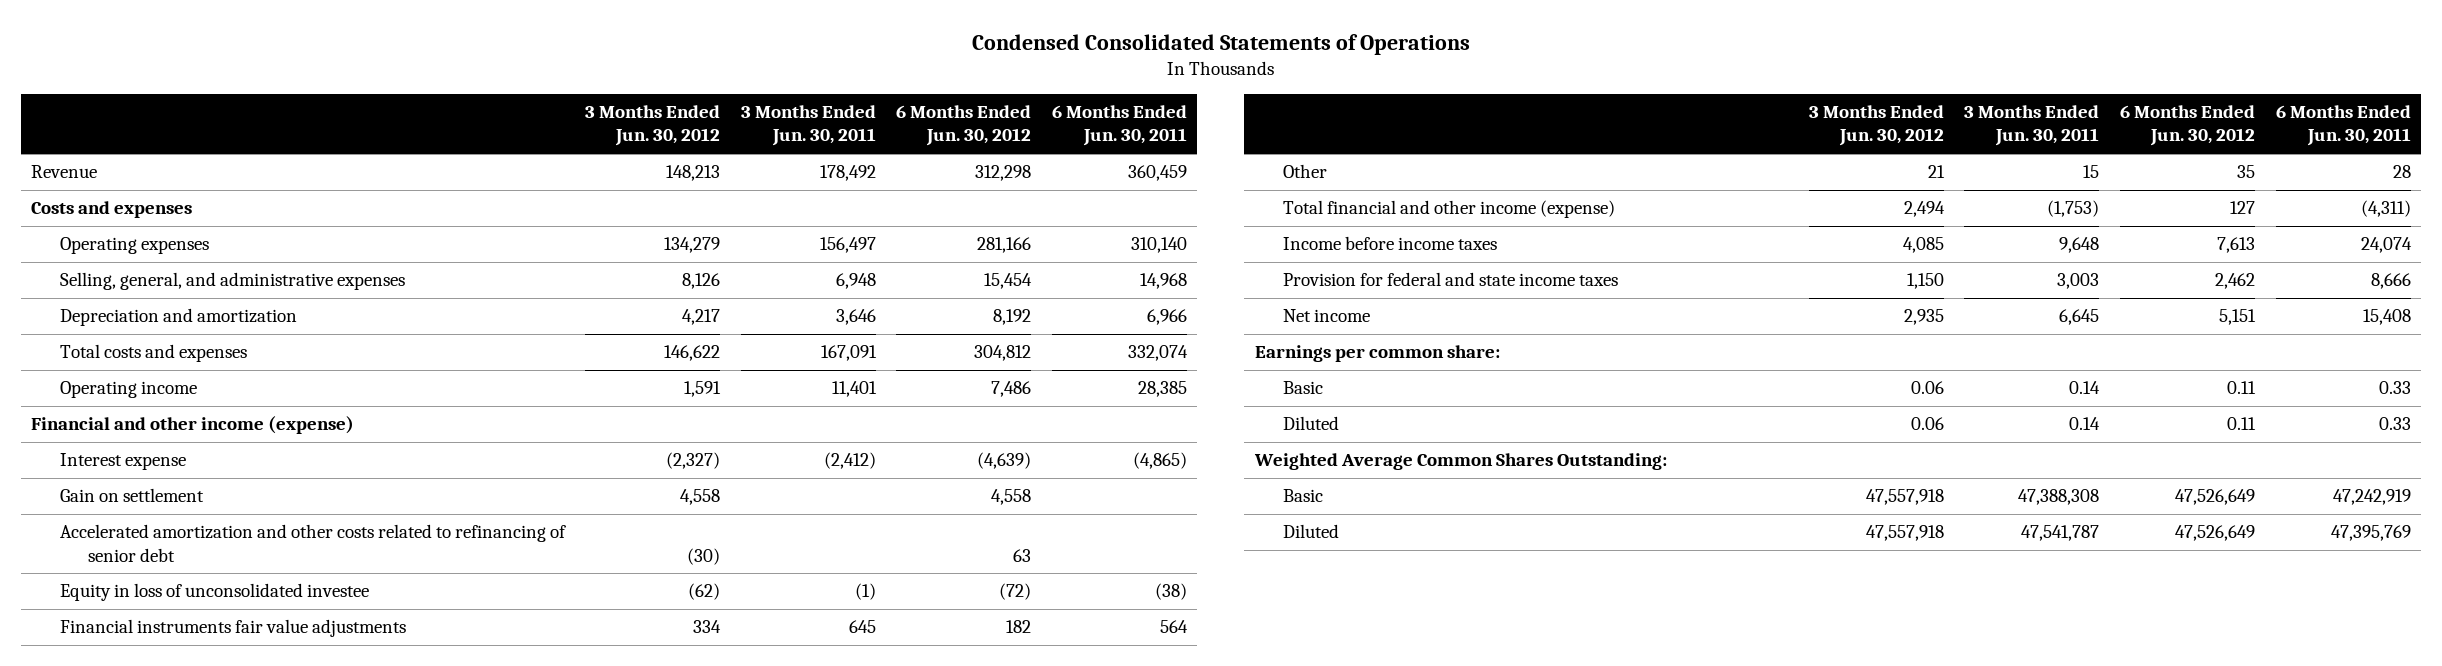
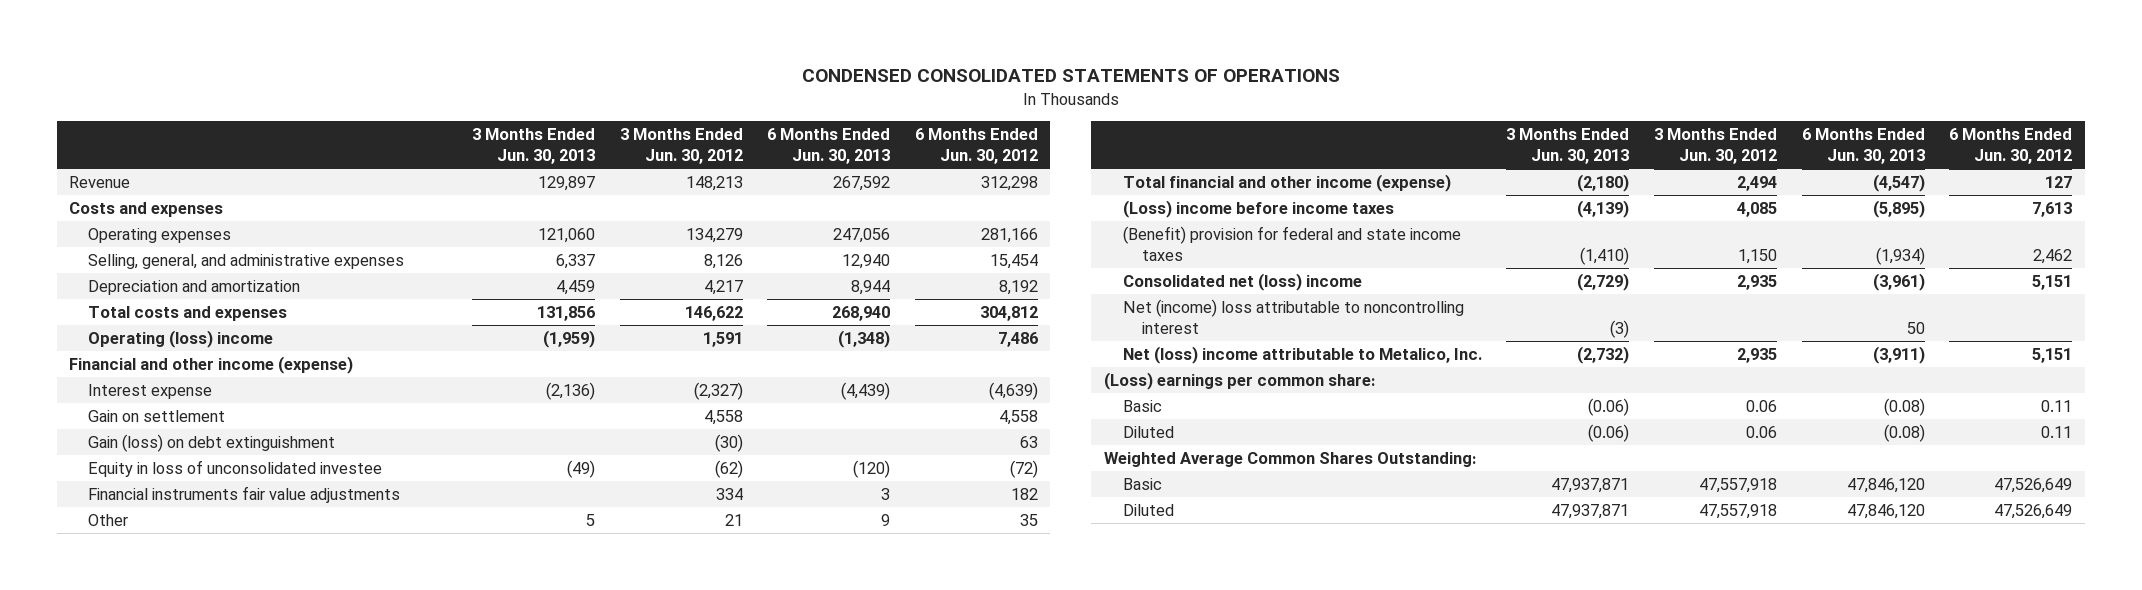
- Condensed Consolidated Statements of Operations
+ CONDENSED CONSOLIDATED STATEMENTS OF OPERATIONS
- | 3 Months Ended Jun. 30, 2012 | 3 Months Ended Jun. 30, 2011 | 6 Months Ended Jun. 30, 2012 | 6 Months Ended Jun. 30, 2011
+ | 3 Months Ended Jun. 30, 2013 | 3 Months Ended Jun. 30, 2012 | 6 Months Ended Jun. 30, 2013 | 6 Months Ended Jun. 30, 2012
- Operating income | 1,591 | 11,401 | 7,486 | 28,385
+ Operating (loss) income | (1,959) | 1,591 | (1,348) | 7,486
- Accelerated amortization and other costs related to refinancing of senior debt | (30) | | 63 |
+ Gain (loss) on debt extinguishment | | (30) | | 63
- Income before income taxes | 4,085 | 9,648 | 7,613 | 24,074
- Provision for federal and state income taxes | 1,150 | 3,003 | 2,462 | 8,666
- Net income | 2,935 | 6,645 | 5,151 | 15,408
- Earnings per common share:
+ (Loss) income before income taxes | (4,139) | 4,085 | (5,895) | 7,613
+ (Benefit) provision for federal and state income taxes | (1,410) | 1,150 | (1,934) | 2,462
+ Consolidated net (loss) income | (2,729) | 2,935 | (3,961) | 5,151
+ Net (income) loss attributable to noncontrolling interest | (3) | | 50 |
+ Net (loss) income attributable to Metalico, Inc. | (2,732) | 2,935 | (3,911) | 5,151
+ (Loss) earnings per common share:

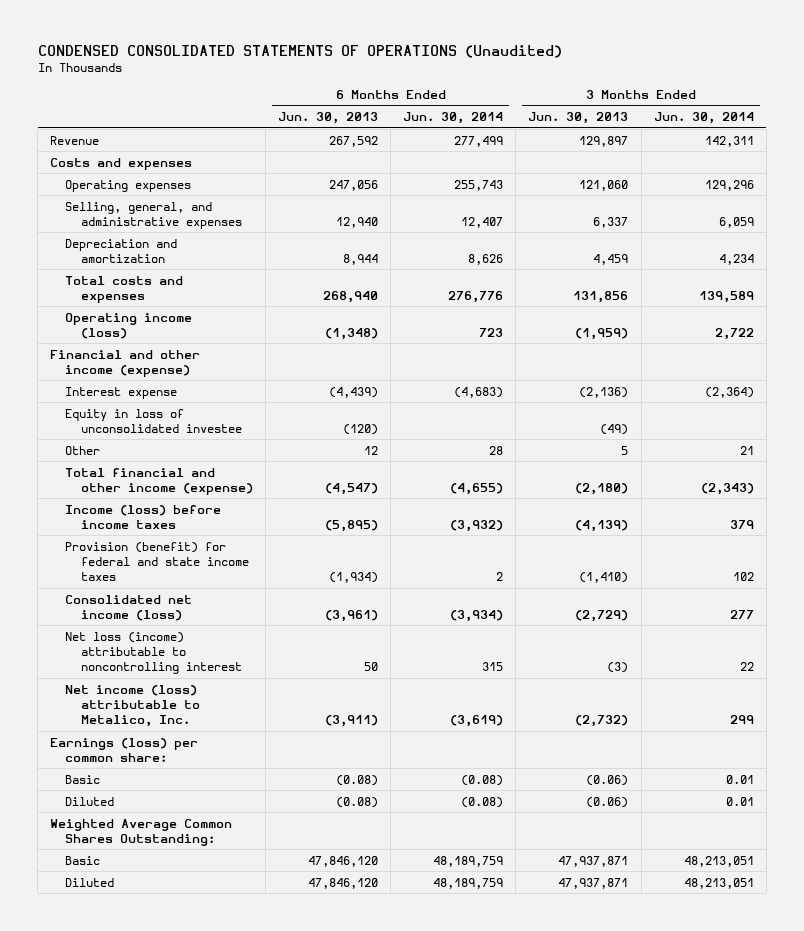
- CONDENSED CONSOLIDATED STATEMENTS OF OPERATIONS
+ CONDENSED CONSOLIDATED STATEMENTS OF OPERATIONS (Unaudited)
- | 3 Months Ended Jun. 30, 2013 | 3 Months Ended Jun. 30, 2012 | 6 Months Ended Jun. 30, 2013 | 6 Months Ended Jun. 30, 2012
+ | 6 Months Ended Jun. 30, 2013 | 6 Months Ended Jun. 30, 2014 | 3 Months Ended Jun. 30, 2013 | 3 Months Ended Jun. 30, 2014
- Operating (loss) income | (1,959) | 1,591 | (1,348) | 7,486
+ Operating income (loss) | (1,348) | 723 | (1,959) | 2,722
- Gain on settlement | | 4,558 | | 4,558
- Gain (loss) on debt extinguishment | | (30) | | 63
- Financial instruments fair value adjustments | | 334 | 3 | 182
- Other | 5 | 21 | 9 | 35
+ Other | 12 | 28 | 5 | 21
- (Loss) income before income taxes | (4,139) | 4,085 | (5,895) | 7,613
- (Benefit) provision for federal and state income taxes | (1,410) | 1,150 | (1,934) | 2,462
- Consolidated net (loss) income | (2,729) | 2,935 | (3,961) | 5,151
- Net (income) loss attributable to noncontrolling interest | (3) | | 50 |
- Net (loss) income attributable to Metalico, Inc. | (2,732) | 2,935 | (3,911) | 5,151
- (Loss) earnings per common share:
+ Income (loss) before income taxes | (5,895) | (3,932) | (4,139) | 379
+ Provision (benefit) for federal and state income taxes | (1,934) | 2 | (1,410) | 102
+ Consolidated net income (loss) | (3,961) | (3,934) | (2,729) | 277
+ Net loss (income) attributable to noncontrolling interest | 50 | 315 | (3) | 22
+ Net income (loss) attributable to Metalico, Inc. | (3,911) | (3,619) | (2,732) | 299
+ Earnings (loss) per common share:

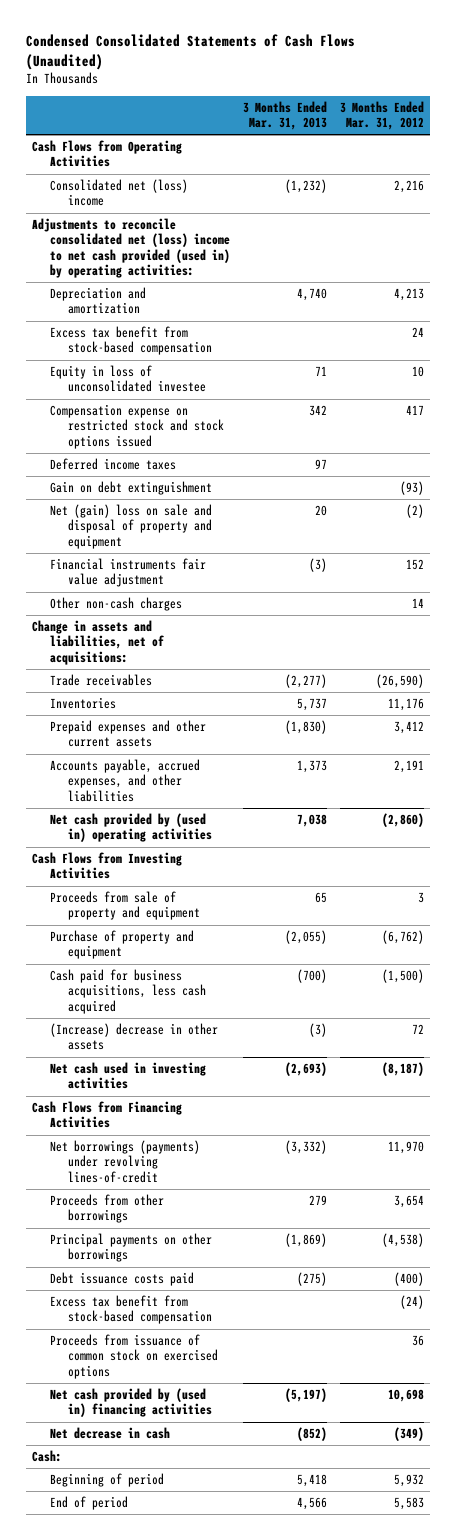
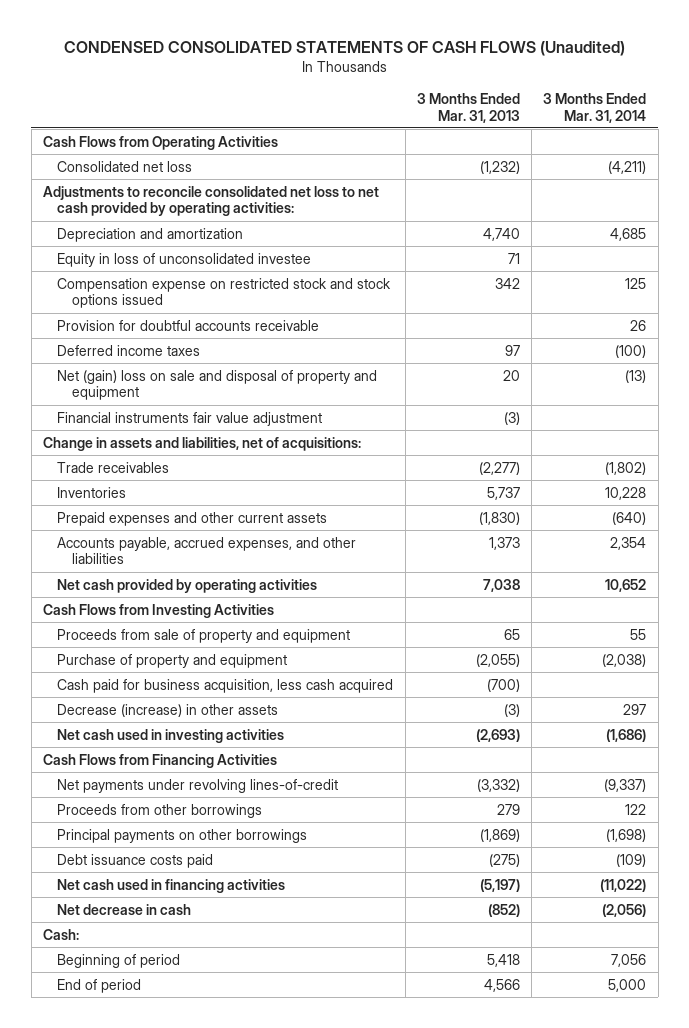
- Condensed Consolidated Statements of Cash Flows (Unaudited)
+ CONDENSED CONSOLIDATED STATEMENTS OF CASH FLOWS (Unaudited)
- | 3 Months Ended Mar. 31, 2013 | 3 Months Ended Mar. 31, 2012
+ | 3 Months Ended Mar. 31, 2013 | 3 Months Ended Mar. 31, 2014
- Consolidated net (loss) income | (1,232) | 2,216
- Adjustments to reconcile consolidated net (loss) income to net cash provided (used in) by operating activities:
+ Consolidated net loss | (1,232) | (4,211)
+ Adjustments to reconcile consolidated net loss to net cash provided by operating activities:
- Excess tax benefit from stock-based compensation | | 24
+ Provision for doubtful accounts receivable | | 26
- Gain on debt extinguishment | | (93)
- Other non-cash charges | | 14
- Net cash provided by (used in) operating activities | 7,038 | (2,860)
+ Net cash provided by operating activities | 7,038 | 10,652
- Cash paid for business acquisitions, less cash acquired | (700) | (1,500)
- (Increase) decrease in other assets | (3) | 72
+ Cash paid for business acquisition, less cash acquired | (700) |
+ Decrease (increase) in other assets | (3) | 297
- Net borrowings (payments) under revolving lines-of-credit | (3,332) | 11,970
+ Net payments under revolving lines-of-credit | (3,332) | (9,337)
- Excess tax benefit from stock-based compensation | | (24)
- Proceeds from issuance of common stock on exercised options | | 36
- Net cash provided by (used in) financing activities | (5,197) | 10,698
+ Net cash used in financing activities | (5,197) | (11,022)

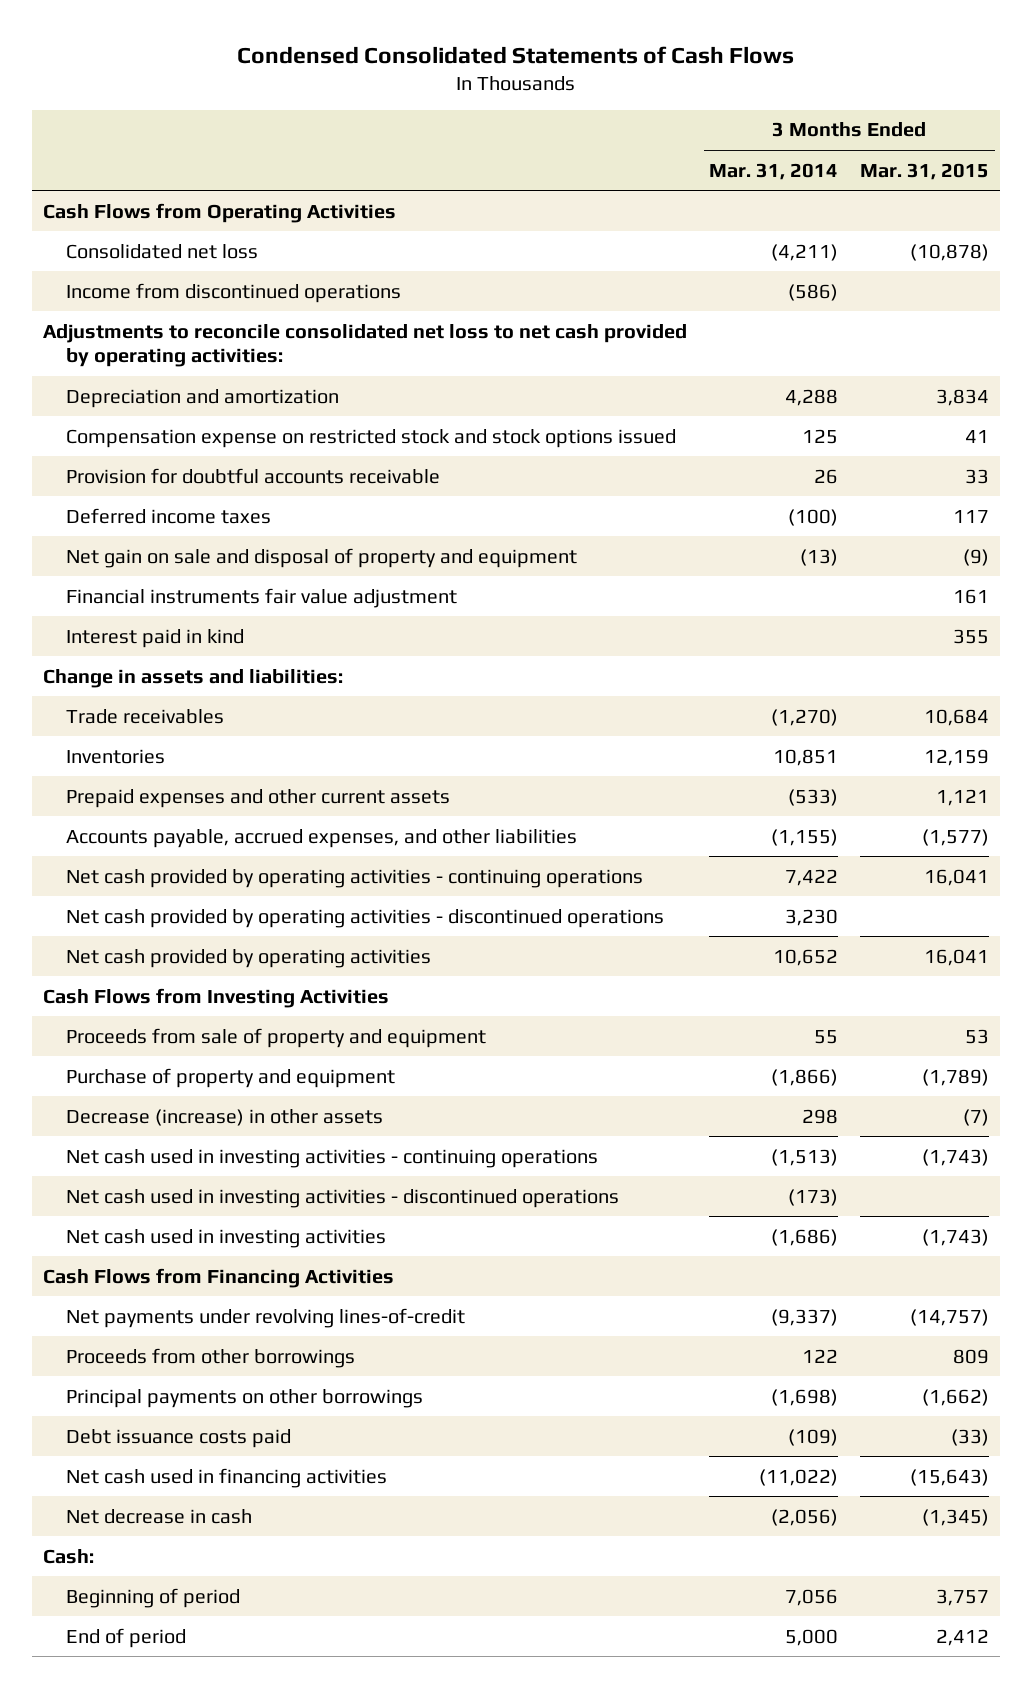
- CONDENSED CONSOLIDATED STATEMENTS OF CASH FLOWS (Unaudited)
+ Condensed Consolidated Statements of Cash Flows
- | 3 Months Ended Mar. 31, 2013 | 3 Months Ended Mar. 31, 2014
+ | 3 Months Ended Mar. 31, 2014 | 3 Months Ended Mar. 31, 2015
+ Income from discontinued operations | (586) |
- Depreciation and amortization | 4,740 | 4,685
- Equity in loss of unconsolidated investee | 71 |
+ Depreciation and amortization | 4,288 | 3,834
- Net (gain) loss on sale and disposal of property and equipment | 20 | (13)
+ Net gain on sale and disposal of property and equipment | (13) | (9)
- Change in assets and liabilities, net of acquisitions:
- Trade receivables | (2,277) | (1,802)
- Inventories | 5,737 | 10,228
- Prepaid expenses and other current assets | (1,830) | (640)
- Accounts payable, accrued expenses, and other liabilities | 1,373 | 2,354
+ Interest paid in kind | | 355
+ Change in assets and liabilities:
+ Trade receivables | (1,270) | 10,684
+ Inventories | 10,851 | 12,159
+ Prepaid expenses and other current assets | (533) | 1,121
+ Accounts payable, accrued expenses, and other liabilities | (1,155) | (1,577)
+ Net cash provided by operating activities - continuing operations | 7,422 | 16,041
+ Net cash provided by operating activities - discontinued operations | 3,230 |
- Purchase of property and equipment | (2,055) | (2,038)
- Cash paid for business acquisition, less cash acquired | (700) |
- Decrease (increase) in other assets | (3) | 297
+ Purchase of property and equipment | (1,866) | (1,789)
+ Decrease (increase) in other assets | 298 | (7)
+ Net cash used in investing activities - continuing operations | (1,513) | (1,743)
+ Net cash used in investing activities - discontinued operations | (173) |

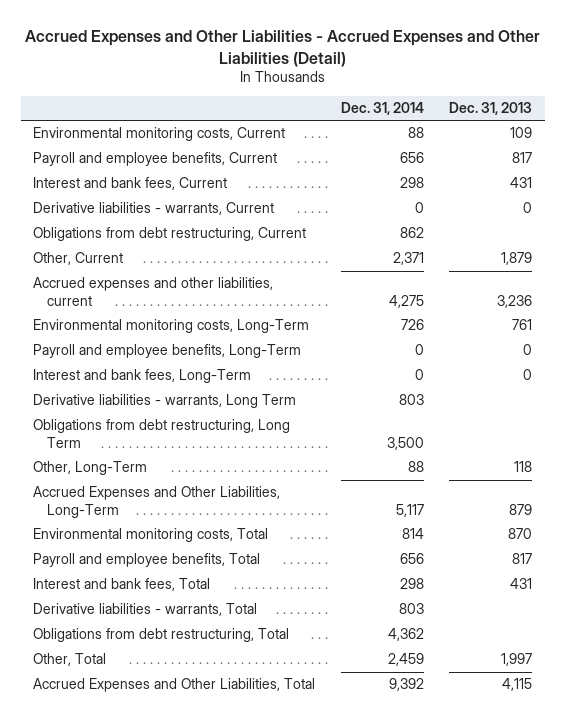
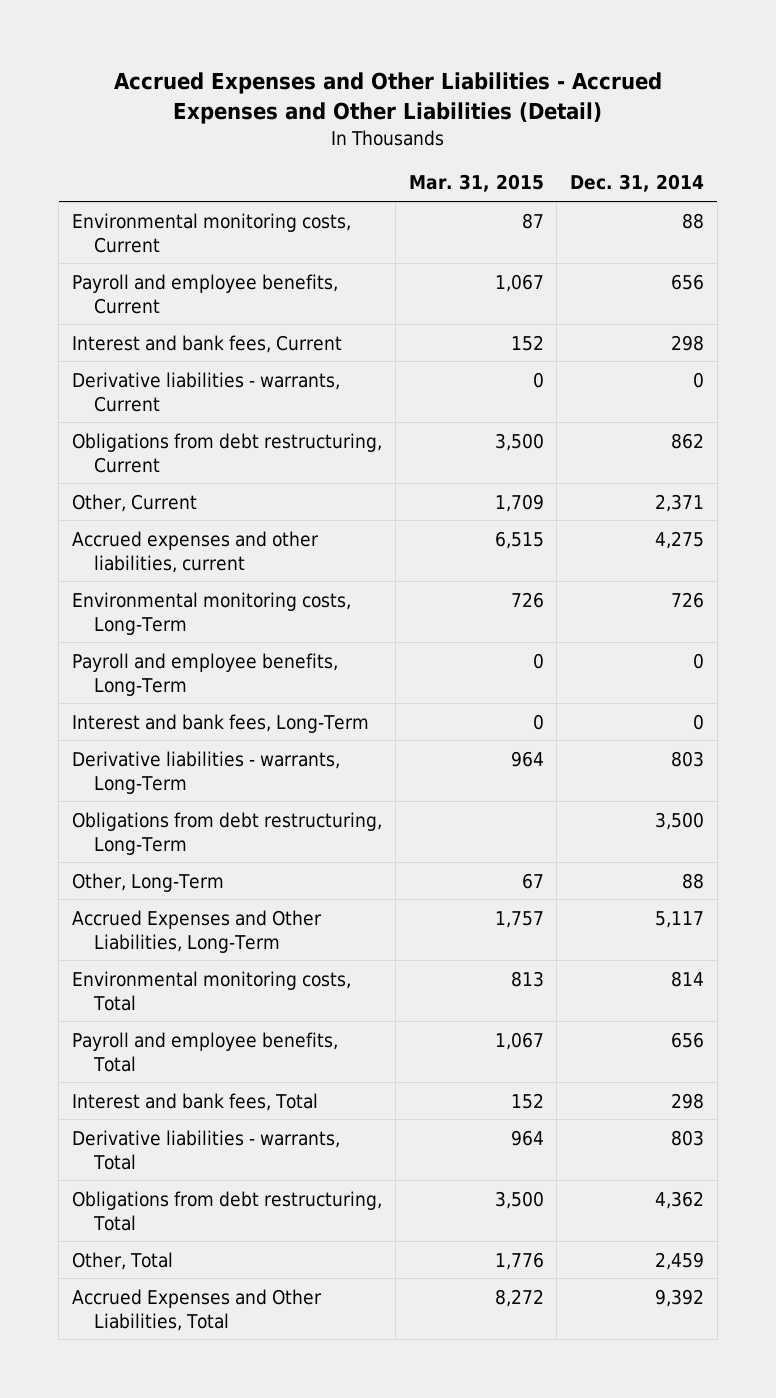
- | Dec. 31, 2014 | Dec. 31, 2013
+ | Mar. 31, 2015 | Dec. 31, 2014
- Derivative liabilities - warrants, Long Term | 803 |
- Obligations from debt restructuring, Long Term | 3,500 |
+ Derivative liabilities - warrants, Long-Term | 964 | 803
+ Obligations from debt restructuring, Long-Term | | 3,500

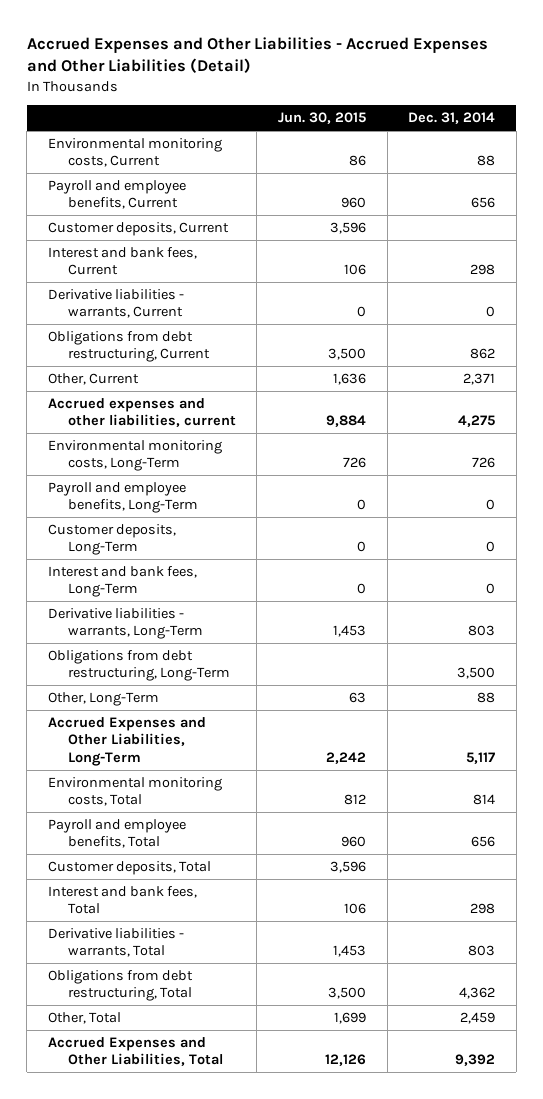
- | Mar. 31, 2015 | Dec. 31, 2014
+ | Jun. 30, 2015 | Dec. 31, 2014
+ Customer deposits, Current | 3,596 |
+ Customer deposits, Long-Term | 0 | 0
+ Customer deposits, Total | 3,596 |

